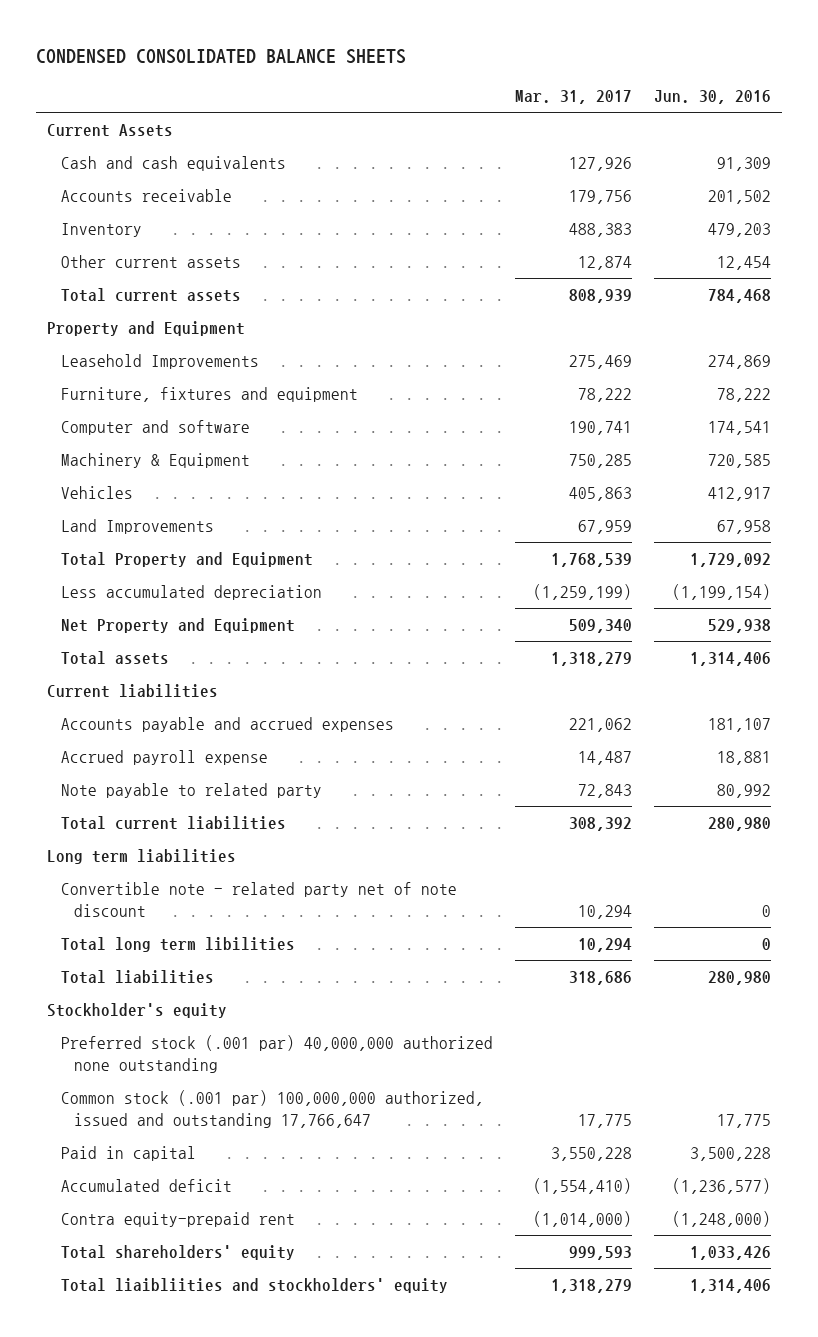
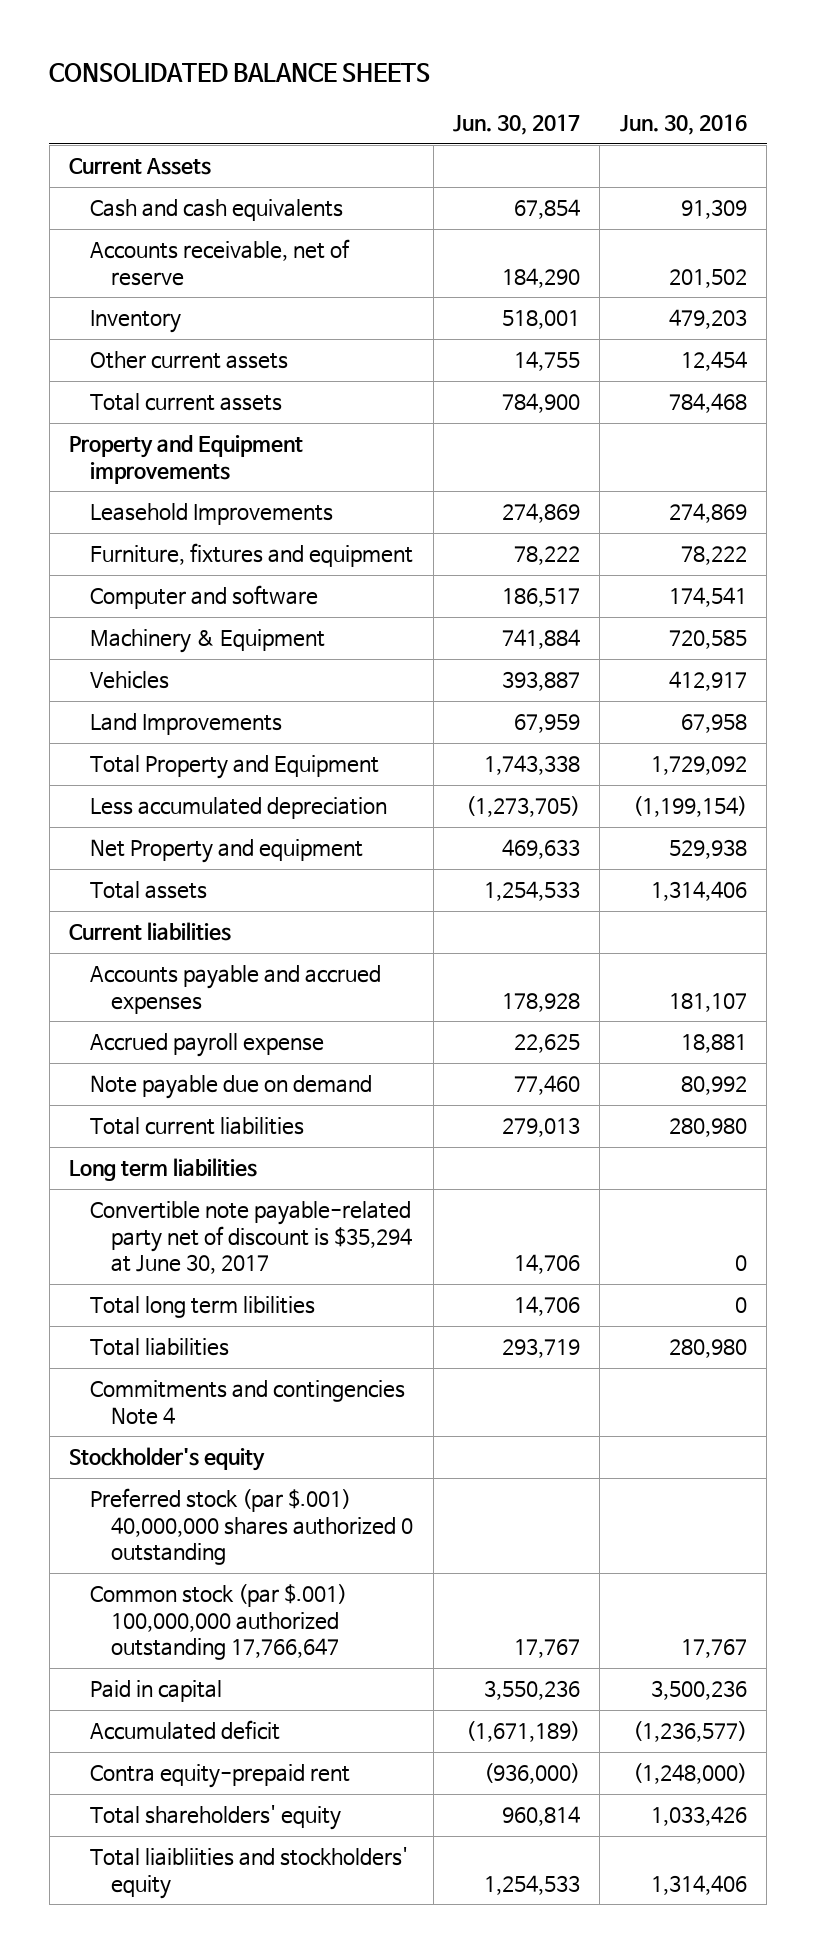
- CONDENSED CONSOLIDATED BALANCE SHEETS
+ CONSOLIDATED BALANCE SHEETS
- | Mar. 31, 2017 | Jun. 30, 2016
+ | Jun. 30, 2017 | Jun. 30, 2016
- Accounts receivable | 179,756 | 201,502
+ Accounts receivable, net of reserve | 184,290 | 201,502
- Property and Equipment
+ Property and Equipment improvements
- Net Property and Equipment | 509,340 | 529,938
+ Net Property and equipment | 469,633 | 529,938
- Note payable to related party | 72,843 | 80,992
+ Note payable due on demand | 77,460 | 80,992
- Convertible note - related party net of note discount | 10,294 | 0
+ Convertible note payable-related party net of discount is $35,294 at June 30, 2017 | 14,706 | 0
+ Commitments and contingencies Note 4
- Preferred stock (.001 par) 40,000,000 authorized none outstanding
- Common stock (.001 par) 100,000,000 authorized, issued and outstanding 17,766,647 | 17,775 | 17,775
- Paid in capital | 3,550,228 | 3,500,228
+ Preferred stock (par $.001) 40,000,000 shares authorized 0 outstanding
+ Common stock (par $.001) 100,000,000 authorized outstanding 17,766,647 | 17,767 | 17,767
+ Paid in capital | 3,550,236 | 3,500,236

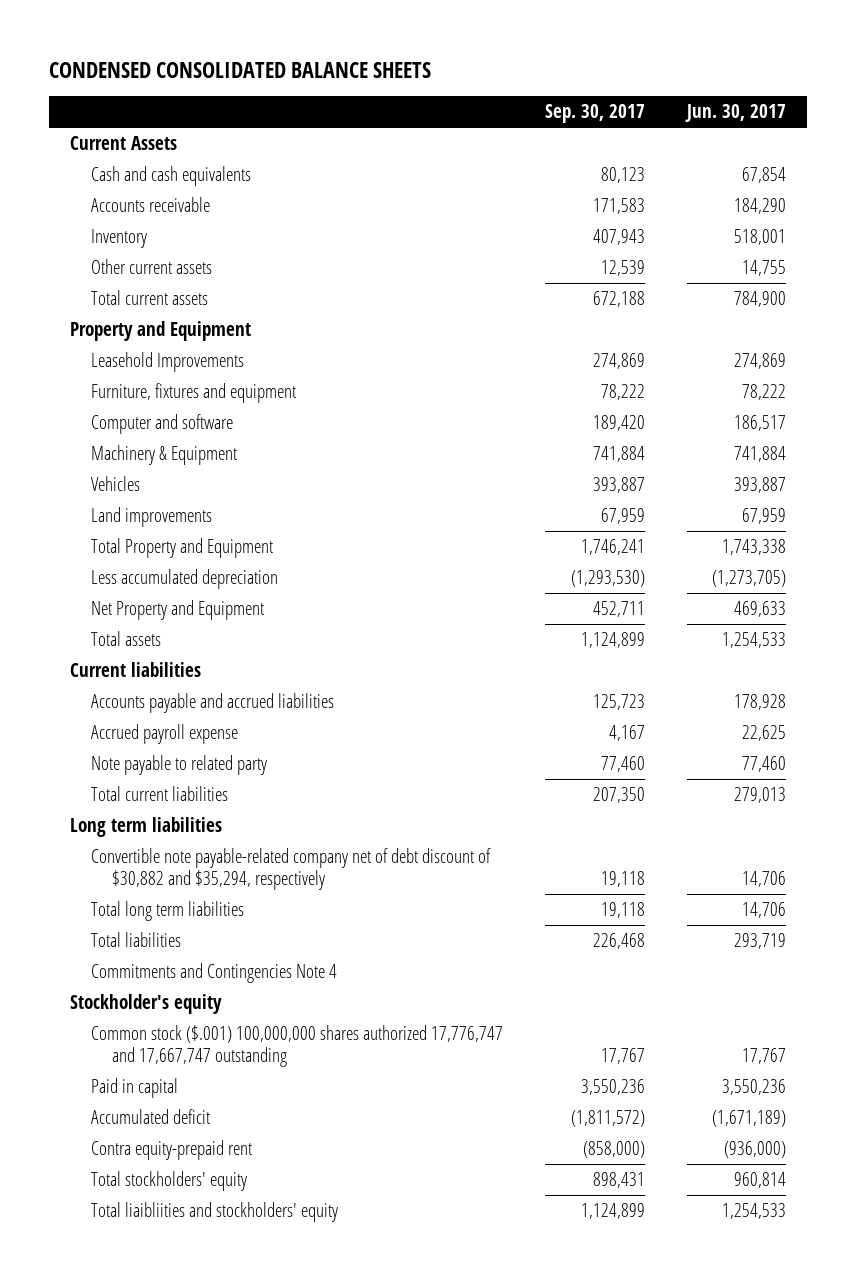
- CONSOLIDATED BALANCE SHEETS
+ CONDENSED CONSOLIDATED BALANCE SHEETS
- | Jun. 30, 2017 | Jun. 30, 2016
+ | Sep. 30, 2017 | Jun. 30, 2017
- Accounts receivable, net of reserve | 184,290 | 201,502
+ Accounts receivable | 171,583 | 184,290
- Property and Equipment improvements
+ Property and Equipment
- Land Improvements | 67,959 | 67,958
+ Land improvements | 67,959 | 67,959
- Net Property and equipment | 469,633 | 529,938
+ Net Property and Equipment | 452,711 | 469,633
- Accounts payable and accrued expenses | 178,928 | 181,107
+ Accounts payable and accrued liabilities | 125,723 | 178,928
- Note payable due on demand | 77,460 | 80,992
+ Note payable to related party | 77,460 | 77,460
- Convertible note payable-related party net of discount is $35,294 at June 30, 2017 | 14,706 | 0
- Total long term libilities | 14,706 | 0
+ Convertible note payable-related company net of debt discount of $30,882 and $35,294, respectively | 19,118 | 14,706
+ Total long term liabilities | 19,118 | 14,706
- Commitments and contingencies Note 4
+ Commitments and Contingencies Note 4
- Preferred stock (par $.001) 40,000,000 shares authorized 0 outstanding
- Common stock (par $.001) 100,000,000 authorized outstanding 17,766,647 | 17,767 | 17,767
+ Common stock ($.001) 100,000,000 shares authorized 17,776,747 and 17,667,747 outstanding | 17,767 | 17,767
- Total shareholders' equity | 960,814 | 1,033,426
+ Total stockholders' equity | 898,431 | 960,814

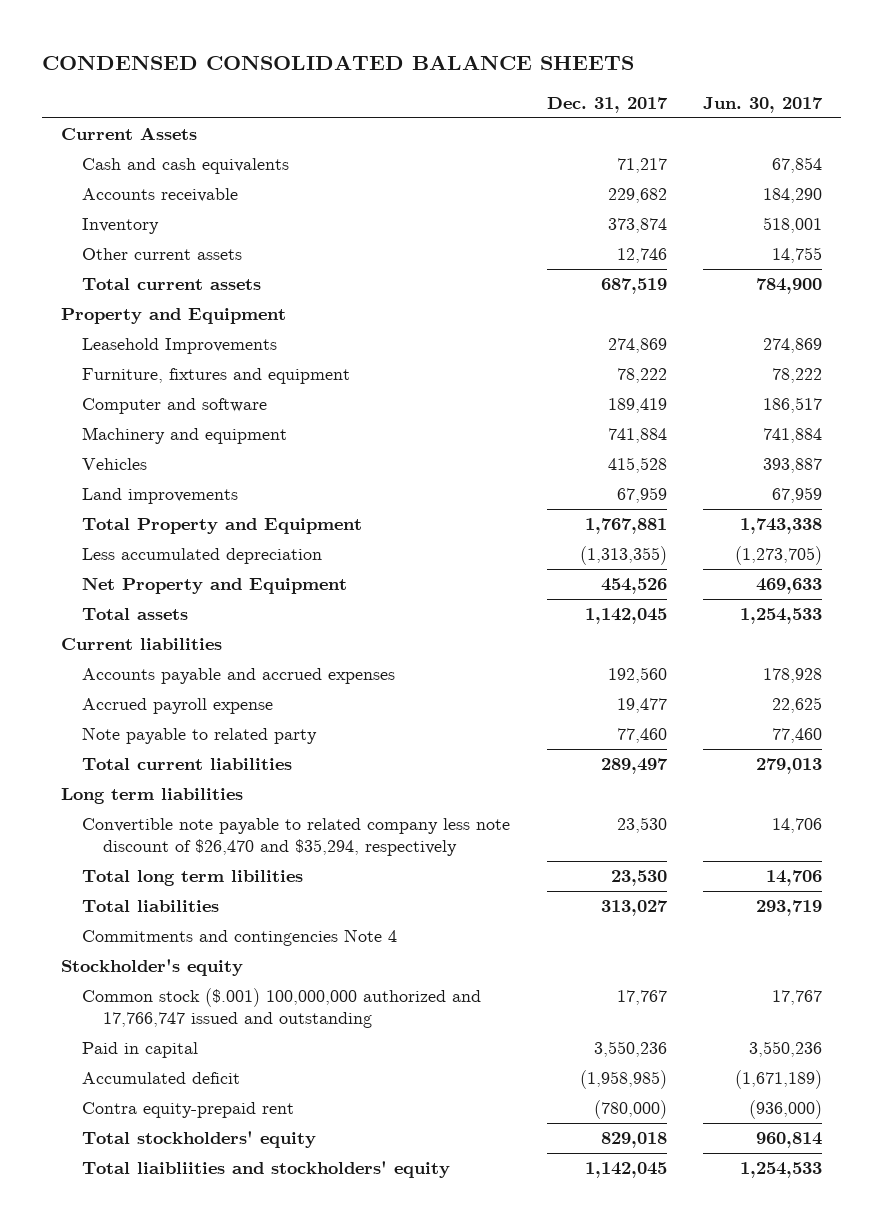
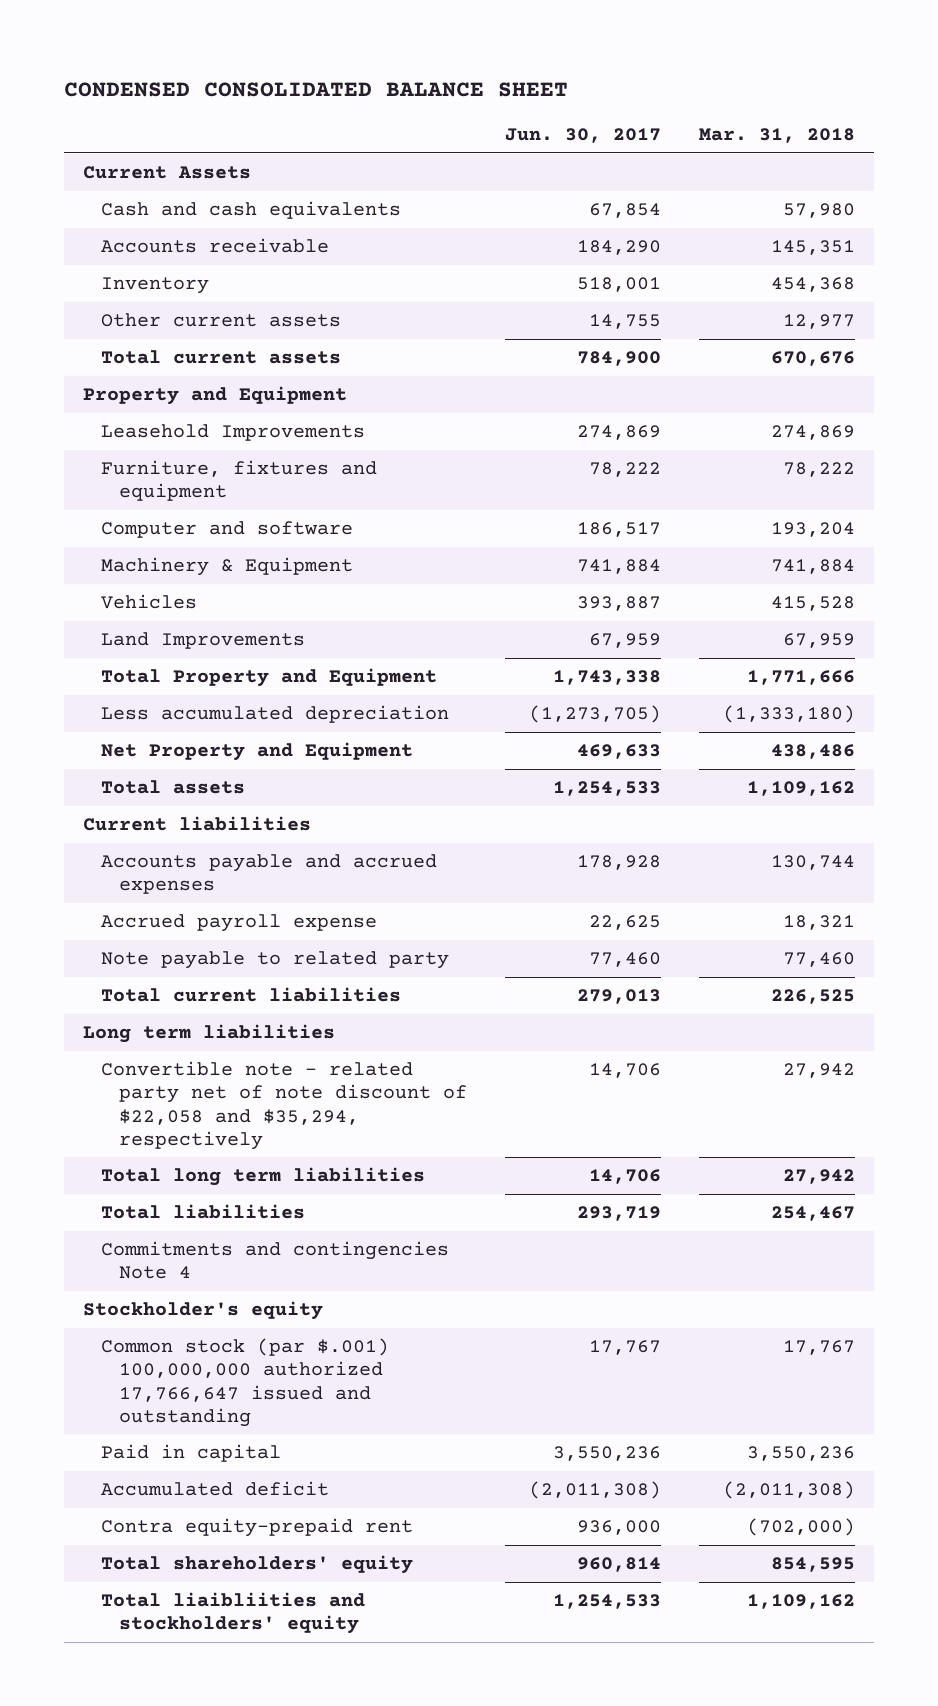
- CONDENSED CONSOLIDATED BALANCE SHEETS
+ CONDENSED CONSOLIDATED BALANCE SHEET
- | Dec. 31, 2017 | Jun. 30, 2017
+ | Jun. 30, 2017 | Mar. 31, 2018
- Machinery and equipment | 741,884 | 741,884
+ Machinery & Equipment | 741,884 | 741,884
- Land improvements | 67,959 | 67,959
+ Land Improvements | 67,959 | 67,959
- Convertible note payable to related company less note discount of $26,470 and $35,294, respectively | 23,530 | 14,706
- Total long term libilities | 23,530 | 14,706
+ Convertible note - related party net of note discount of $22,058 and $35,294, respectively | 14,706 | 27,942
+ Total long term liabilities | 14,706 | 27,942
- Common stock ($.001) 100,000,000 authorized and 17,766,747 issued and outstanding | 17,767 | 17,767
+ Common stock (par $.001) 100,000,000 authorized 17,766,647 issued and outstanding | 17,767 | 17,767
- Accumulated deficit | (1,958,985) | (1,671,189)
- Contra equity-prepaid rent | (780,000) | (936,000)
- Total stockholders' equity | 829,018 | 960,814
+ Accumulated deficit | (2,011,308) | (2,011,308)
+ Contra equity-prepaid rent | 936,000 | (702,000)
+ Total shareholders' equity | 960,814 | 854,595

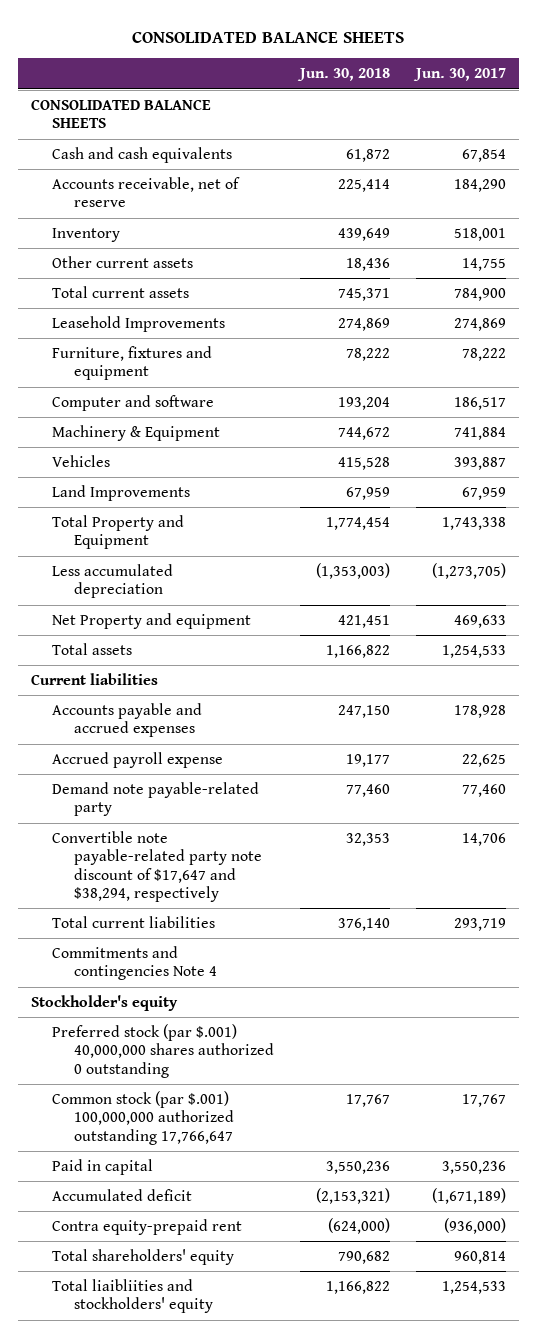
- CONDENSED CONSOLIDATED BALANCE SHEET
+ CONSOLIDATED BALANCE SHEETS
- | Jun. 30, 2017 | Mar. 31, 2018
+ | Jun. 30, 2018 | Jun. 30, 2017
- Current Assets
+ CONSOLIDATED BALANCE SHEETS
- Accounts receivable | 184,290 | 145,351
+ Accounts receivable, net of reserve | 225,414 | 184,290
- Property and Equipment
- Net Property and Equipment | 469,633 | 438,486
+ Net Property and equipment | 421,451 | 469,633
- Note payable to related party | 77,460 | 77,460
- Total current liabilities | 279,013 | 226,525
- Long term liabilities
- Convertible note - related party net of note discount of $22,058 and $35,294, respectively | 14,706 | 27,942
- Total long term liabilities | 14,706 | 27,942
- Total liabilities | 293,719 | 254,467
+ Demand note payable-related party | 77,460 | 77,460
+ Convertible note payable-related party note discount of $17,647 and $38,294, respectively | 32,353 | 14,706
+ Total current liabilities | 376,140 | 293,719
- Common stock (par $.001) 100,000,000 authorized 17,766,647 issued and outstanding | 17,767 | 17,767
+ Preferred stock (par $.001) 40,000,000 shares authorized 0 outstanding
+ Common stock (par $.001) 100,000,000 authorized outstanding 17,766,647 | 17,767 | 17,767
- Accumulated deficit | (2,011,308) | (2,011,308)
- Contra equity-prepaid rent | 936,000 | (702,000)
+ Accumulated deficit | (2,153,321) | (1,671,189)
+ Contra equity-prepaid rent | (624,000) | (936,000)

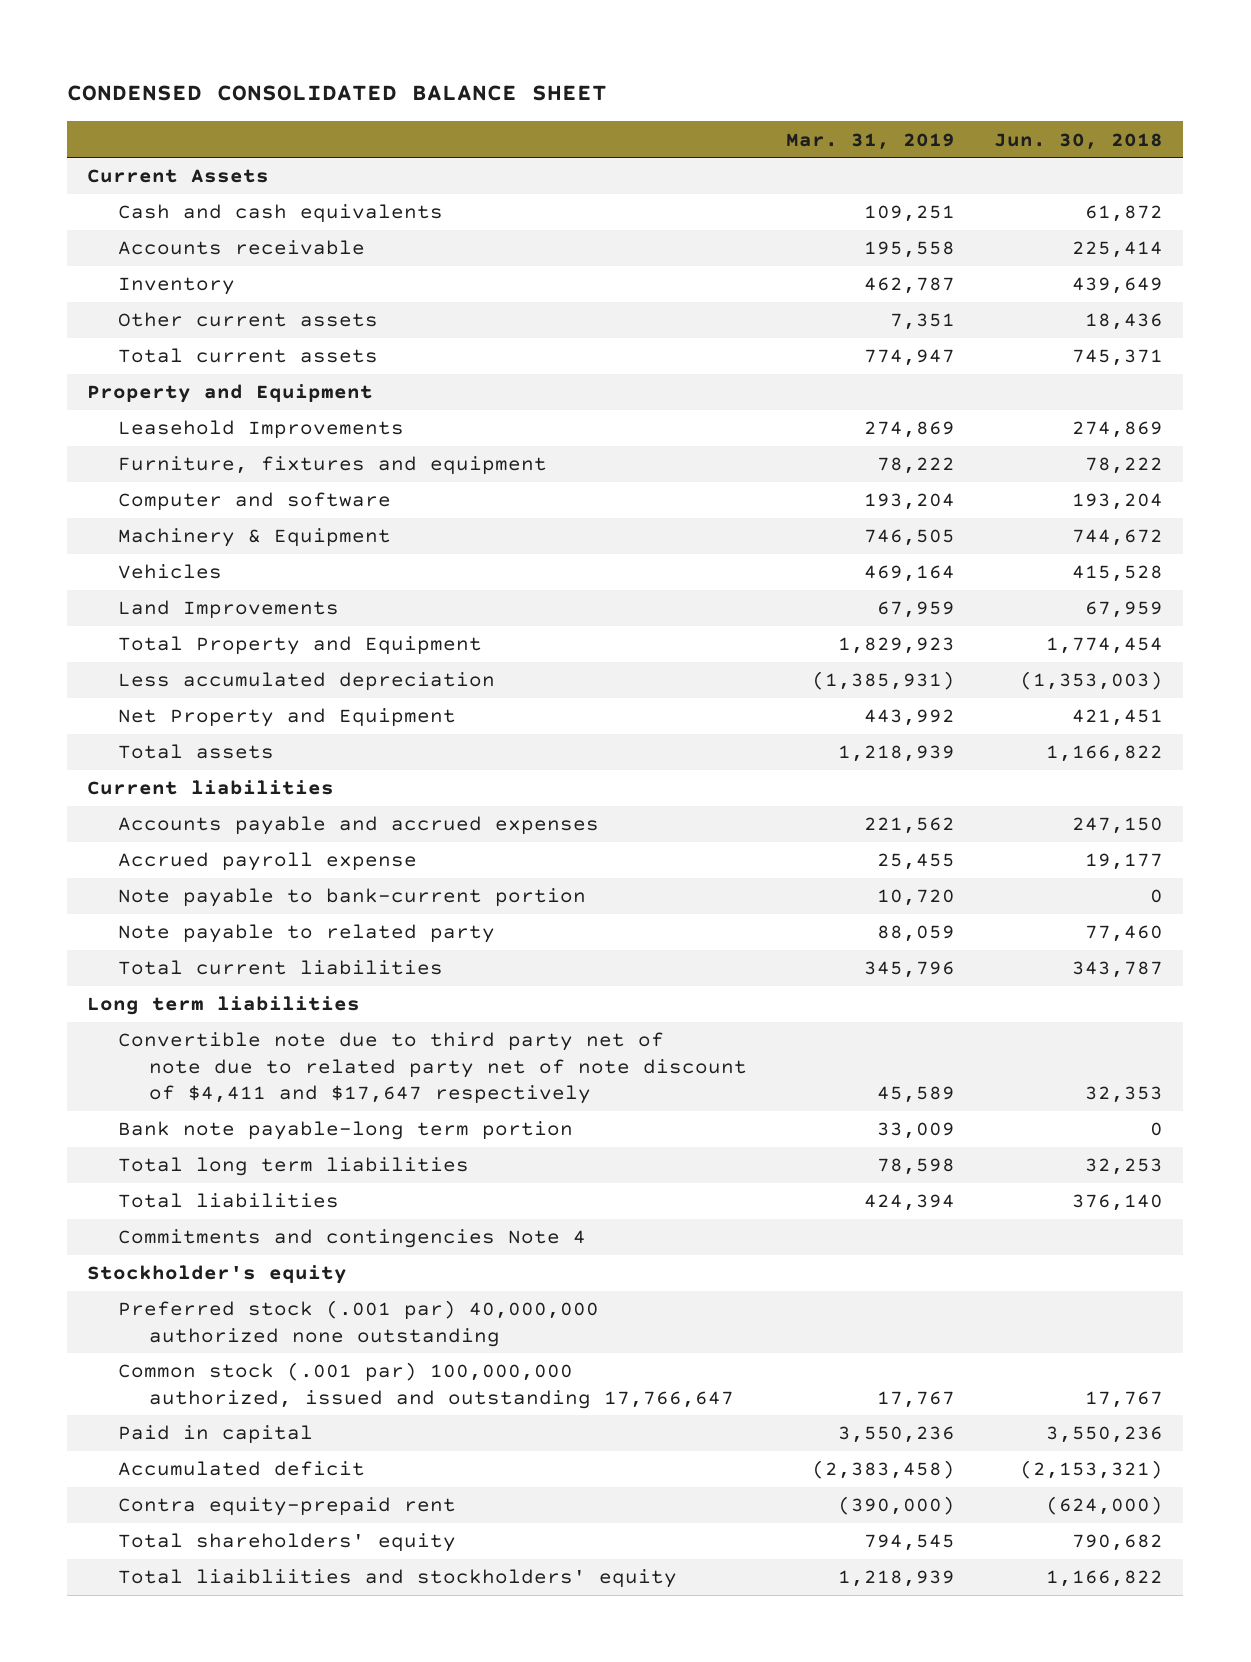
- CONSOLIDATED BALANCE SHEETS
+ CONDENSED CONSOLIDATED BALANCE SHEET
- | Jun. 30, 2018 | Jun. 30, 2017
+ | Mar. 31, 2019 | Jun. 30, 2018
- CONSOLIDATED BALANCE SHEETS
+ Current Assets
- Accounts receivable, net of reserve | 225,414 | 184,290
+ Accounts receivable | 195,558 | 225,414
+ Property and Equipment
- Net Property and equipment | 421,451 | 469,633
+ Net Property and Equipment | 443,992 | 421,451
- Demand note payable-related party | 77,460 | 77,460
- Convertible note payable-related party note discount of $17,647 and $38,294, respectively | 32,353 | 14,706
- Total current liabilities | 376,140 | 293,719
+ Note payable to bank-current portion | 10,720 | 0
+ Note payable to related party | 88,059 | 77,460
+ Total current liabilities | 345,796 | 343,787
+ Long term liabilities
+ Convertible note due to third party net of note due to related party net of note discount of $4,411 and $17,647 respectively | 45,589 | 32,353
+ Bank note payable-long term portion | 33,009 | 0
+ Total long term liabilities | 78,598 | 32,253
+ Total liabilities | 424,394 | 376,140
- Preferred stock (par $.001) 40,000,000 shares authorized 0 outstanding
- Common stock (par $.001) 100,000,000 authorized outstanding 17,766,647 | 17,767 | 17,767
+ Preferred stock (.001 par) 40,000,000 authorized none outstanding
+ Common stock (.001 par) 100,000,000 authorized, issued and outstanding 17,766,647 | 17,767 | 17,767

